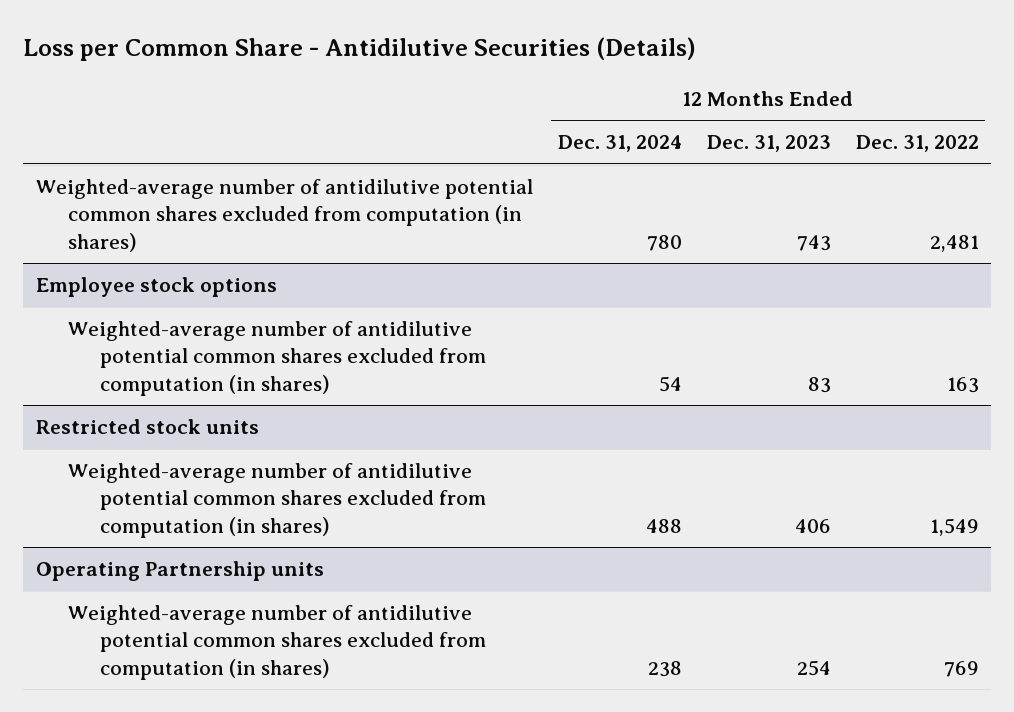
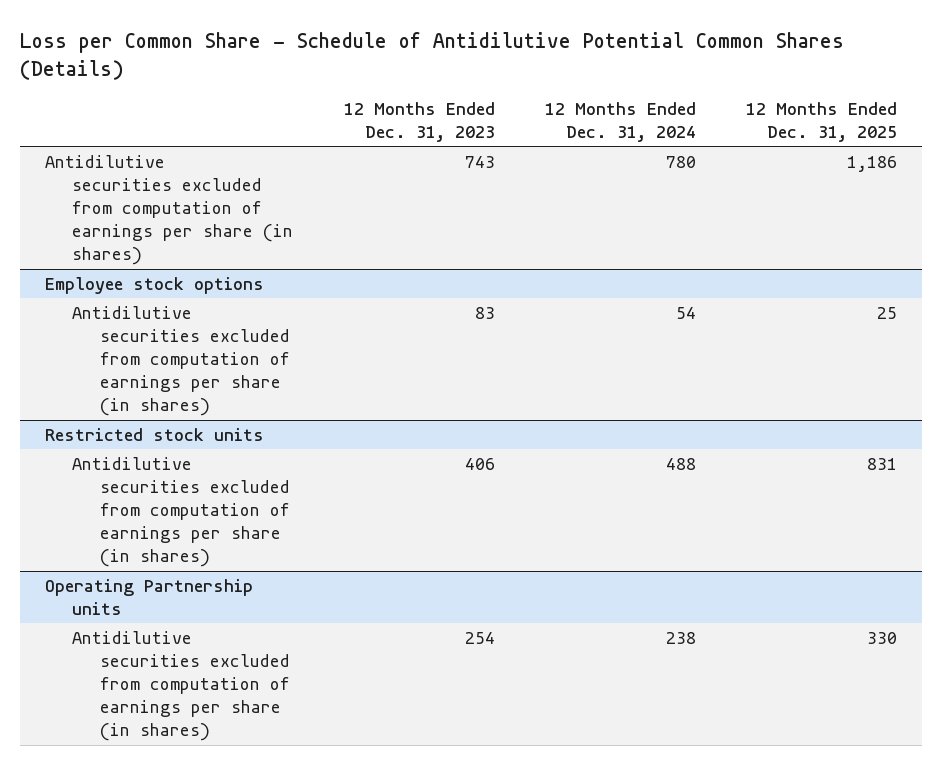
- Loss per Common Share - Antidilutive Securities (Details)
+ Loss per Common Share - Schedule of Antidilutive Potential Common Shares (Details)
- | 12 Months Ended Dec. 31, 2024 | 12 Months Ended Dec. 31, 2023 | 12 Months Ended Dec. 31, 2022
+ | 12 Months Ended Dec. 31, 2023 | 12 Months Ended Dec. 31, 2024 | 12 Months Ended Dec. 31, 2025
- Weighted-average number of antidilutive potential common shares excluded from computation (in shares) | 780 | 743 | 2,481
+ Antidilutive securities excluded from computation of earnings per share (in shares) | 743 | 780 | 1,186
@ Employee stock options
- Weighted-average number of antidilutive potential common shares excluded from computation (in shares) | 54 | 83 | 163
+ Antidilutive securities excluded from computation of earnings per share (in shares) | 83 | 54 | 25
@ Restricted stock units
- Weighted-average number of antidilutive potential common shares excluded from computation (in shares) | 488 | 406 | 1,549
+ Antidilutive securities excluded from computation of earnings per share (in shares) | 406 | 488 | 831
@ Operating Partnership units
- Weighted-average number of antidilutive potential common shares excluded from computation (in shares) | 238 | 254 | 769
+ Antidilutive securities excluded from computation of earnings per share (in shares) | 254 | 238 | 330

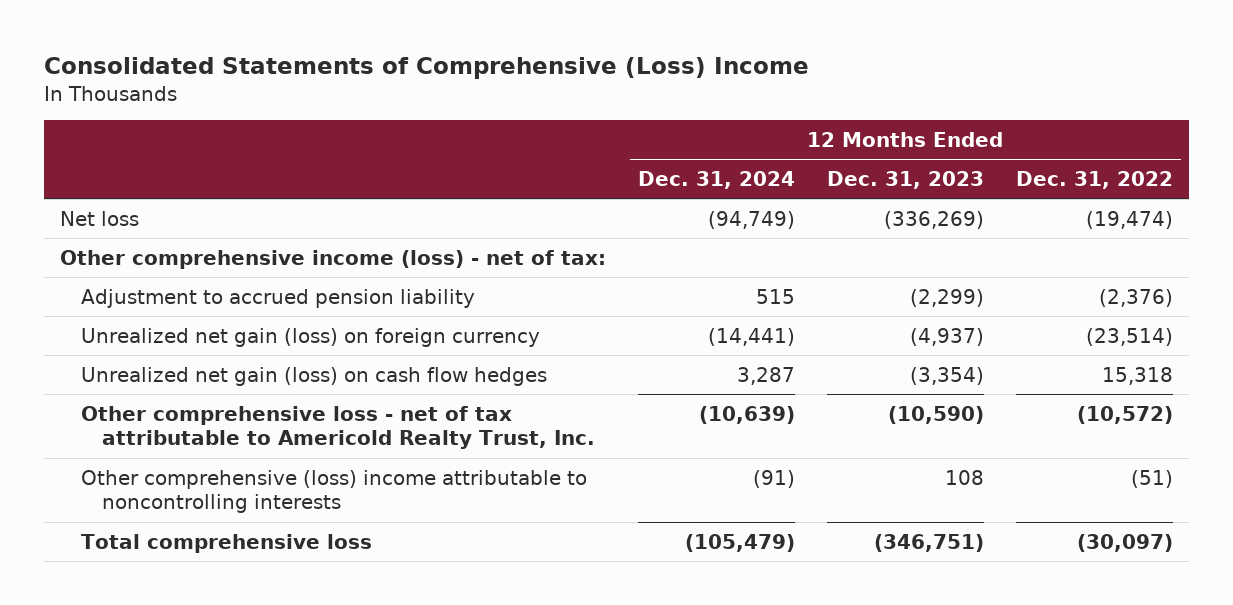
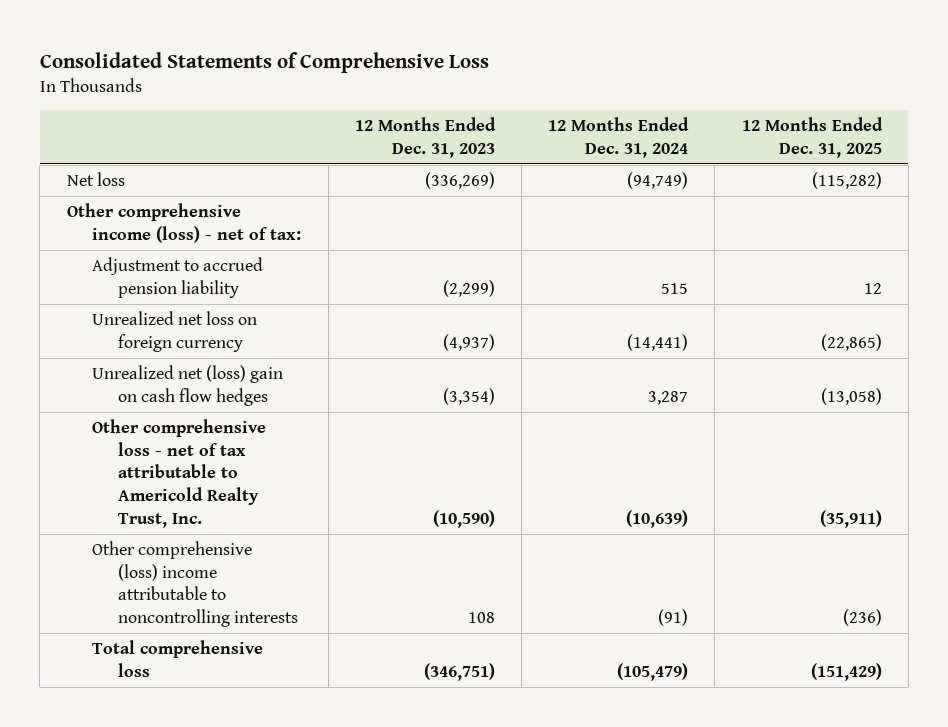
- Consolidated Statements of Comprehensive (Loss) Income
+ Consolidated Statements of Comprehensive Loss
- | 12 Months Ended Dec. 31, 2024 | 12 Months Ended Dec. 31, 2023 | 12 Months Ended Dec. 31, 2022
+ | 12 Months Ended Dec. 31, 2023 | 12 Months Ended Dec. 31, 2024 | 12 Months Ended Dec. 31, 2025
- Unrealized net gain (loss) on foreign currency | (14,441) | (4,937) | (23,514)
- Unrealized net gain (loss) on cash flow hedges | 3,287 | (3,354) | 15,318
+ Unrealized net loss on foreign currency | (4,937) | (14,441) | (22,865)
+ Unrealized net (loss) gain on cash flow hedges | (3,354) | 3,287 | (13,058)

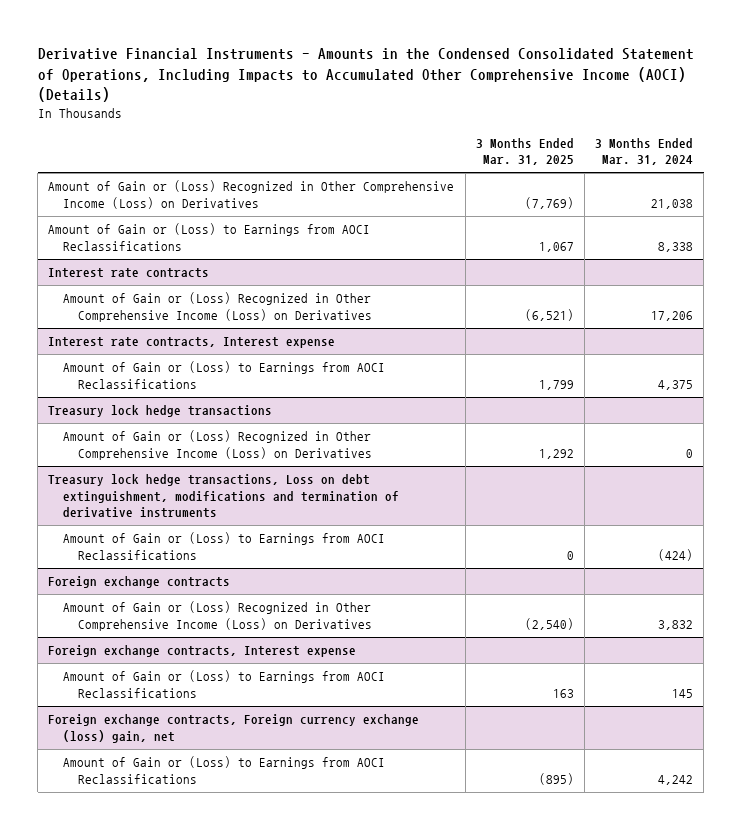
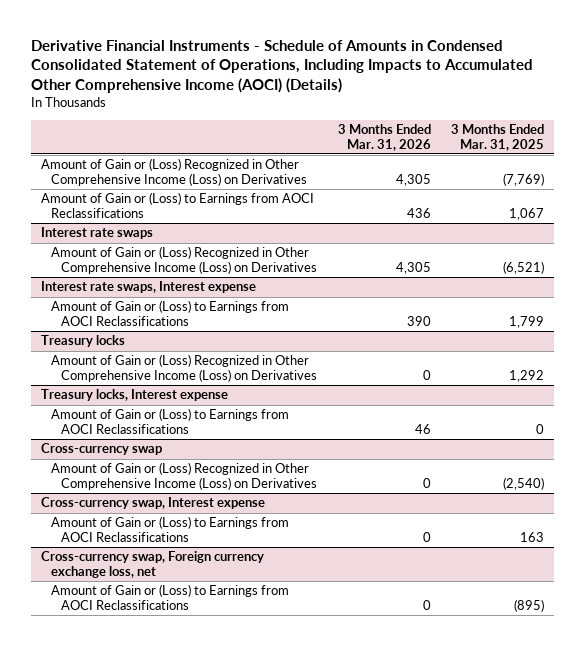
- Derivative Financial Instruments - Amounts in the Condensed Consolidated Statement of Operations, Including Impacts to Accumulated Other Comprehensive Income (AOCI) (Details)
+ Derivative Financial Instruments - Schedule of Amounts in Condensed Consolidated Statement of Operations, Including Impacts to Accumulated Other Comprehensive Income (AOCI) (Details)
- | 3 Months Ended Mar. 31, 2025 | 3 Months Ended Mar. 31, 2024
+ | 3 Months Ended Mar. 31, 2026 | 3 Months Ended Mar. 31, 2025
- Interest rate contracts
+ Interest rate swaps
- Interest rate contracts, Interest expense
+ Interest rate swaps, Interest expense
- Treasury lock hedge transactions
+ Treasury locks
- Treasury lock hedge transactions, Loss on debt extinguishment, modifications and termination of derivative instruments
+ Treasury locks, Interest expense
- Foreign exchange contracts
+ Cross-currency swap
- Foreign exchange contracts, Interest expense
+ Cross-currency swap, Interest expense
- Foreign exchange contracts, Foreign currency exchange (loss) gain, net
+ Cross-currency swap, Foreign currency exchange loss, net

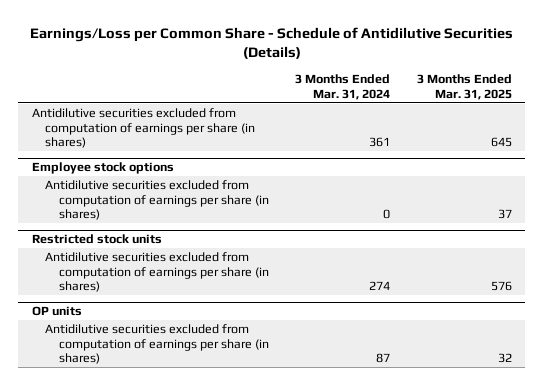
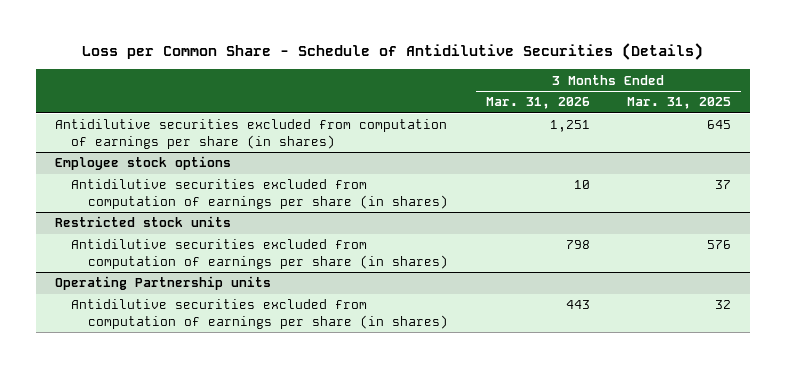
- Earnings/Loss per Common Share - Schedule of Antidilutive Securities (Details)
+ Loss per Common Share - Schedule of Antidilutive Securities (Details)
- | 3 Months Ended Mar. 31, 2024 | 3 Months Ended Mar. 31, 2025
+ | 3 Months Ended Mar. 31, 2026 | 3 Months Ended Mar. 31, 2025
- OP units
+ Operating Partnership units

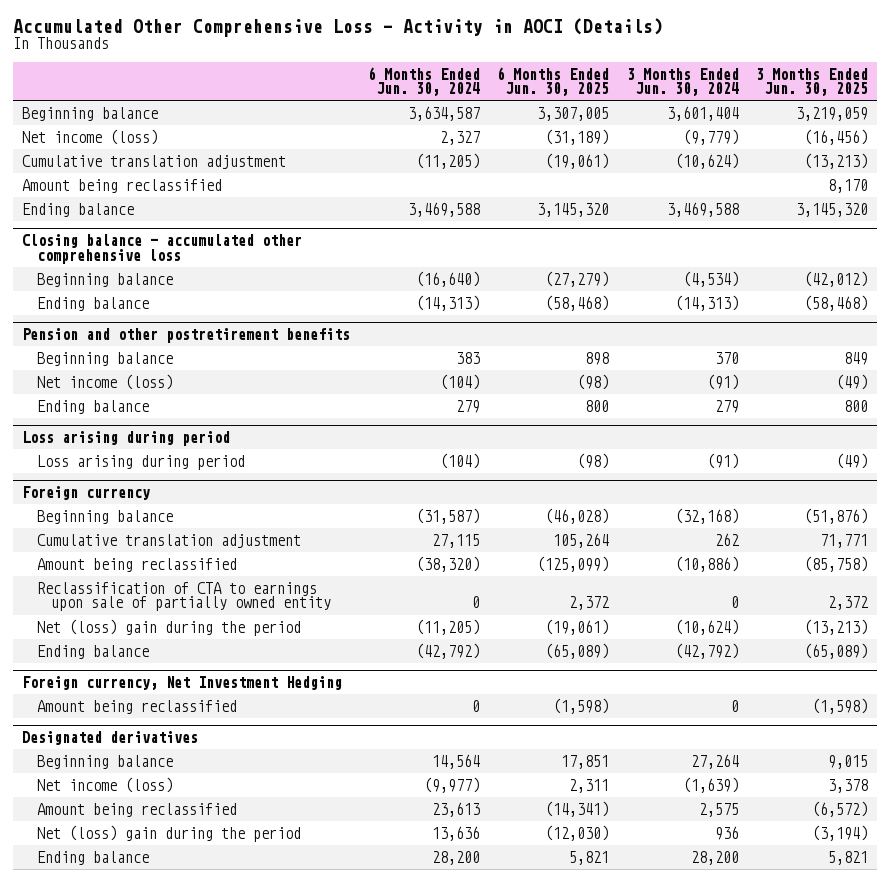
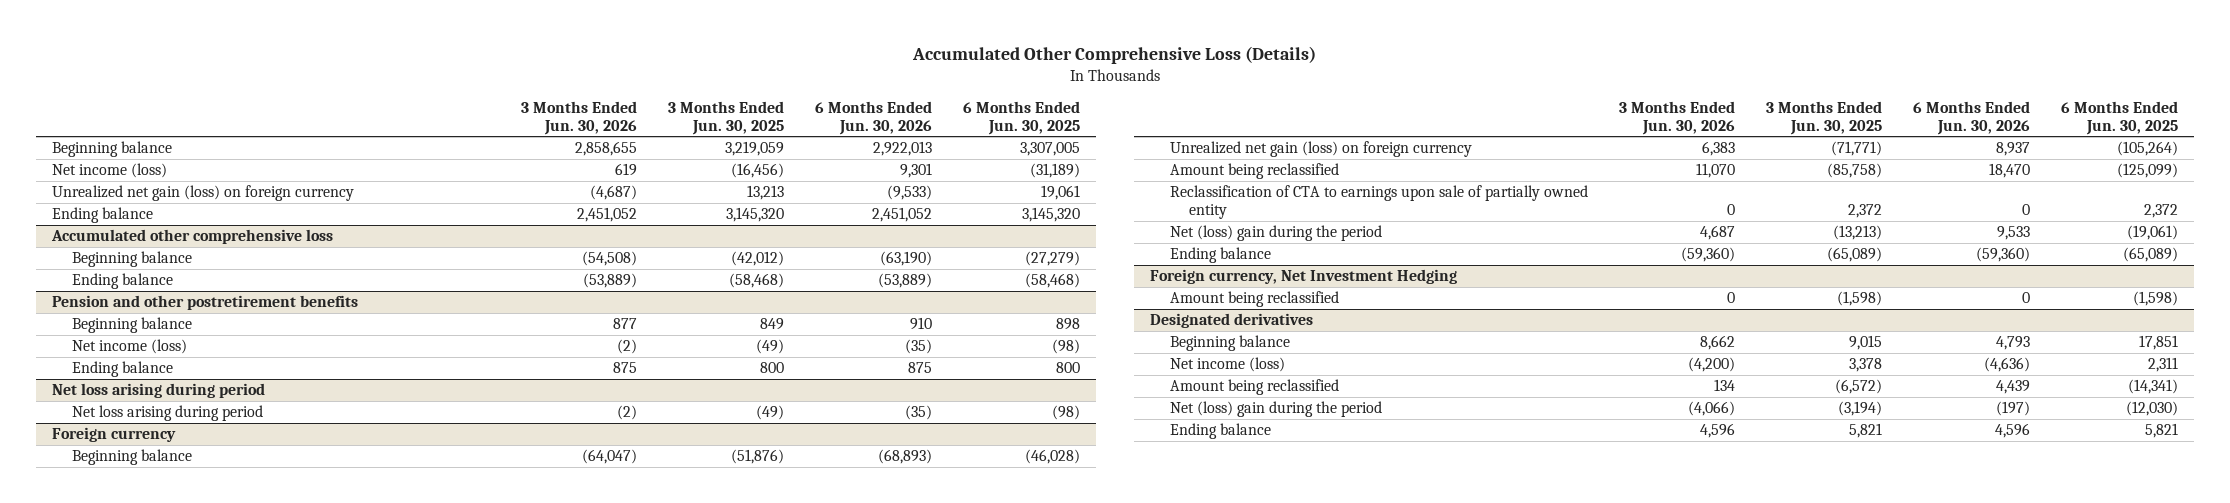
- Accumulated Other Comprehensive Loss - Activity in AOCI (Details)
+ Accumulated Other Comprehensive Loss (Details)
- | 6 Months Ended Jun. 30, 2024 | 6 Months Ended Jun. 30, 2025 | 3 Months Ended Jun. 30, 2024 | 3 Months Ended Jun. 30, 2025
+ | 3 Months Ended Jun. 30, 2026 | 3 Months Ended Jun. 30, 2025 | 6 Months Ended Jun. 30, 2026 | 6 Months Ended Jun. 30, 2025
- Cumulative translation adjustment | (11,205) | (19,061) | (10,624) | (13,213)
- Amount being reclassified | | | | 8,170
+ Unrealized net gain (loss) on foreign currency | (4,687) | 13,213 | (9,533) | 19,061
- Closing balance - accumulated other comprehensive loss
+ Accumulated other comprehensive loss
- Loss arising during period
- Loss arising during period | (104) | (98) | (91) | (49)
+ Net loss arising during period
+ Net loss arising during period | (2) | (49) | (35) | (98)
@ Foreign currency
- Cumulative translation adjustment | 27,115 | 105,264 | 262 | 71,771
+ Unrealized net gain (loss) on foreign currency | 6,383 | (71,771) | 8,937 | (105,264)

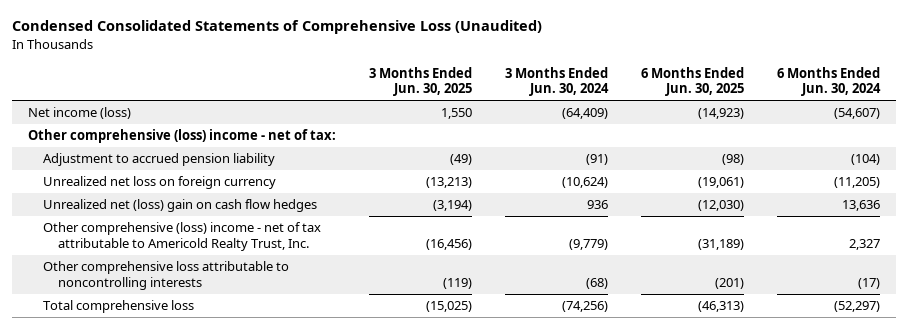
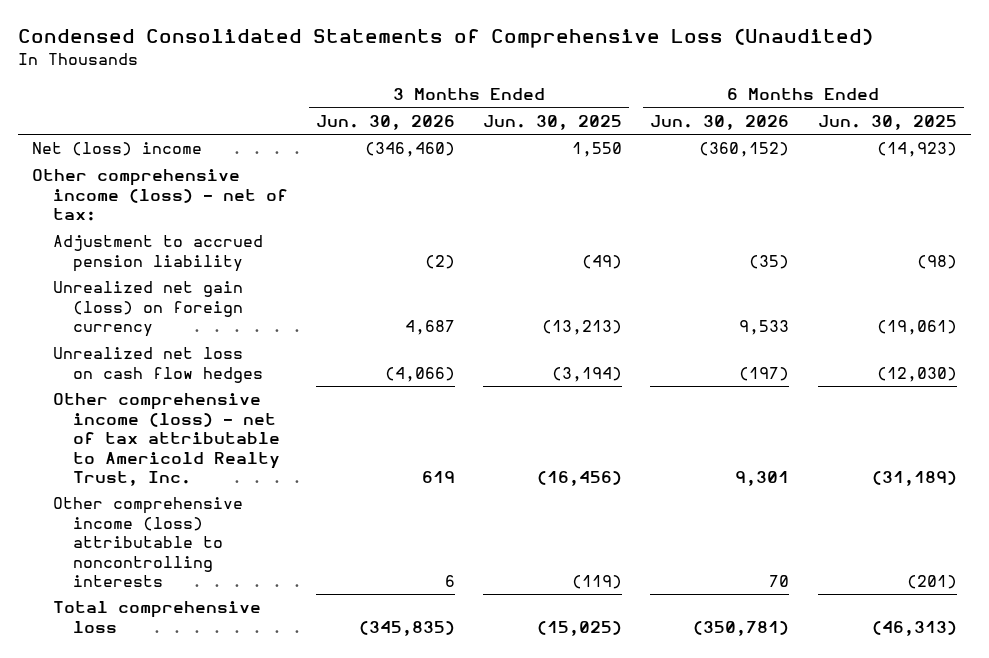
- | 3 Months Ended Jun. 30, 2025 | 3 Months Ended Jun. 30, 2024 | 6 Months Ended Jun. 30, 2025 | 6 Months Ended Jun. 30, 2024
+ | 3 Months Ended Jun. 30, 2026 | 3 Months Ended Jun. 30, 2025 | 6 Months Ended Jun. 30, 2026 | 6 Months Ended Jun. 30, 2025
- Net income (loss) | 1,550 | (64,409) | (14,923) | (54,607)
- Other comprehensive (loss) income - net of tax:
+ Net (loss) income | (346,460) | 1,550 | (360,152) | (14,923)
+ Other comprehensive income (loss) - net of tax:
- Unrealized net loss on foreign currency | (13,213) | (10,624) | (19,061) | (11,205)
- Unrealized net (loss) gain on cash flow hedges | (3,194) | 936 | (12,030) | 13,636
- Other comprehensive (loss) income - net of tax attributable to Americold Realty Trust, Inc. | (16,456) | (9,779) | (31,189) | 2,327
- Other comprehensive loss attributable to noncontrolling interests | (119) | (68) | (201) | (17)
+ Unrealized net gain (loss) on foreign currency | 4,687 | (13,213) | 9,533 | (19,061)
+ Unrealized net loss on cash flow hedges | (4,066) | (3,194) | (197) | (12,030)
+ Other comprehensive income (loss) - net of tax attributable to Americold Realty Trust, Inc. | 619 | (16,456) | 9,301 | (31,189)
+ Other comprehensive income (loss) attributable to noncontrolling interests | 6 | (119) | 70 | (201)

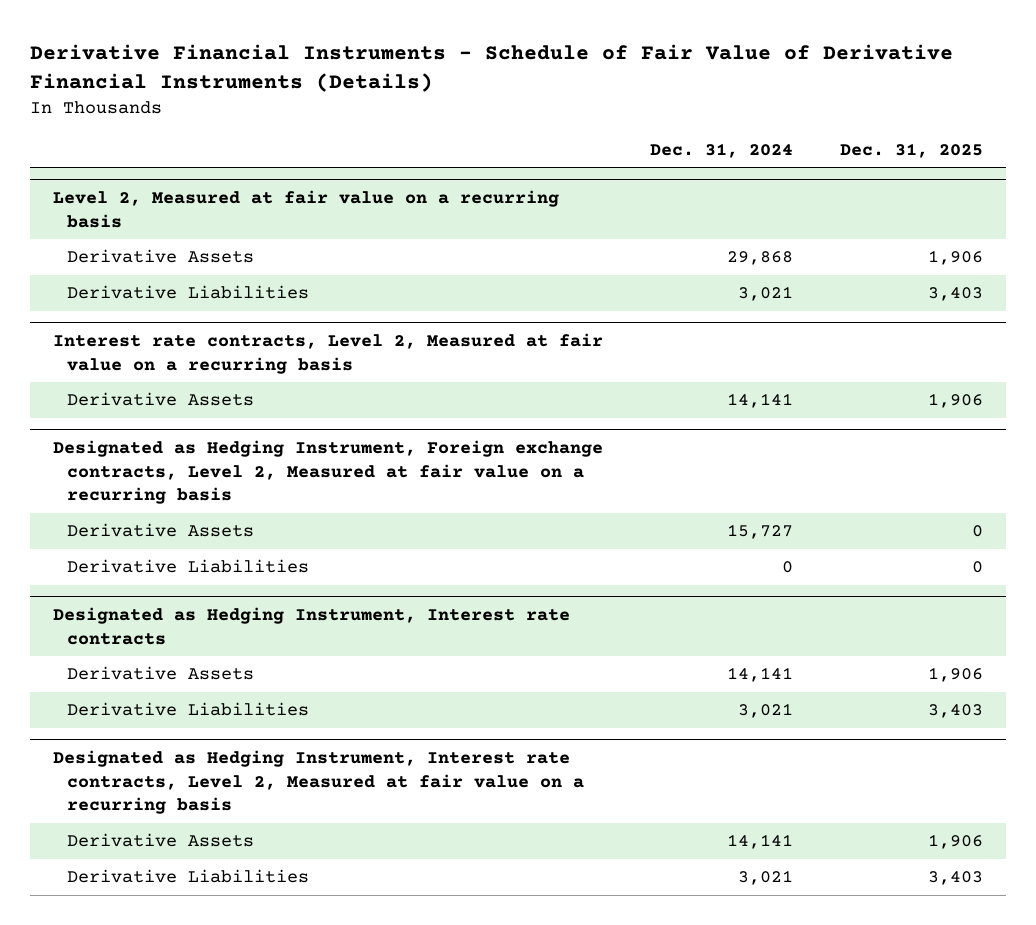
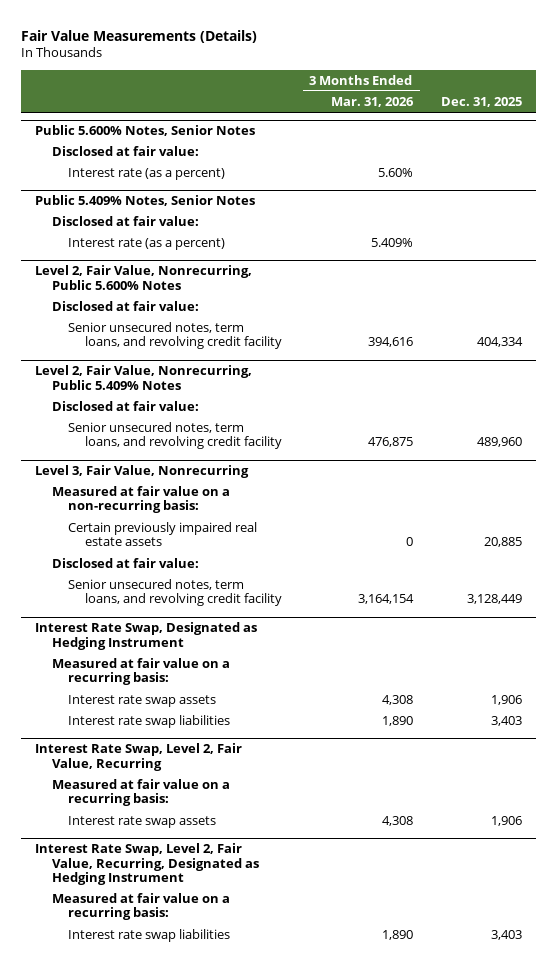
- Derivative Financial Instruments - Schedule of Fair Value of Derivative Financial Instruments (Details)
+ Fair Value Measurements (Details)
- | Dec. 31, 2024 | Dec. 31, 2025
+ | 3 Months Ended Mar. 31, 2026 | Dec. 31, 2025
- Level 2, Measured at fair value on a recurring basis
- Derivative Assets | 29,868 | 1,906
- Derivative Liabilities | 3,021 | 3,403
- Interest rate contracts, Level 2, Measured at fair value on a recurring basis
- Derivative Assets | 14,141 | 1,906
- Designated as Hedging Instrument, Foreign exchange contracts, Level 2, Measured at fair value on a recurring basis
- Derivative Assets | 15,727 | 0
- Derivative Liabilities | 0 | 0
- Designated as Hedging Instrument, Interest rate contracts
- Derivative Assets | 14,141 | 1,906
- Derivative Liabilities | 3,021 | 3,403
- Designated as Hedging Instrument, Interest rate contracts, Level 2, Measured at fair value on a recurring basis
- Derivative Assets | 14,141 | 1,906
- Derivative Liabilities | 3,021 | 3,403
+ Public 5.600% Notes, Senior Notes
+ Disclosed at fair value:
+ Interest rate (as a percent) | 5.60% |
+ Public 5.409% Notes, Senior Notes
+ Disclosed at fair value:
+ Interest rate (as a percent) | 5.409% |
+ Level 2, Fair Value, Nonrecurring, Public 5.600% Notes
+ Disclosed at fair value:
+ Senior unsecured notes, term loans, and revolving credit facility | 394,616 | 404,334
+ Level 2, Fair Value, Nonrecurring, Public 5.409% Notes
+ Disclosed at fair value:
+ Senior unsecured notes, term loans, and revolving credit facility | 476,875 | 489,960
+ Level 3, Fair Value, Nonrecurring
+ Measured at fair value on a non-recurring basis:
+ Certain previously impaired real estate assets | 0 | 20,885
+ Disclosed at fair value:
+ Senior unsecured notes, term loans, and revolving credit facility | 3,164,154 | 3,128,449
+ Interest Rate Swap, Designated as Hedging Instrument
+ Measured at fair value on a recurring basis:
+ Interest rate swap assets | 4,308 | 1,906
+ Interest rate swap liabilities | 1,890 | 3,403
+ Interest Rate Swap, Level 2, Fair Value, Recurring
+ Measured at fair value on a recurring basis:
+ Interest rate swap assets | 4,308 | 1,906
+ Interest Rate Swap, Level 2, Fair Value, Recurring, Designated as Hedging Instrument
+ Measured at fair value on a recurring basis:
+ Interest rate swap liabilities | 1,890 | 3,403

